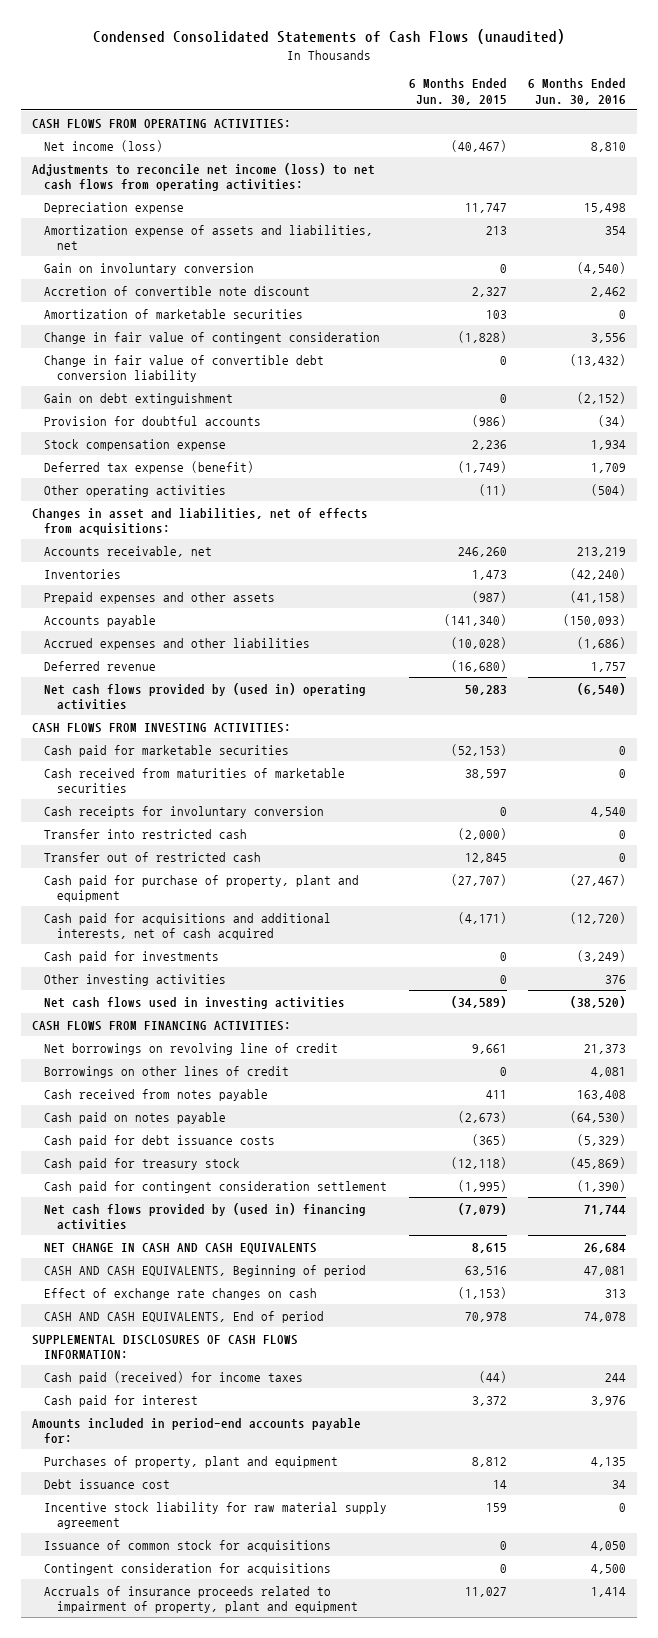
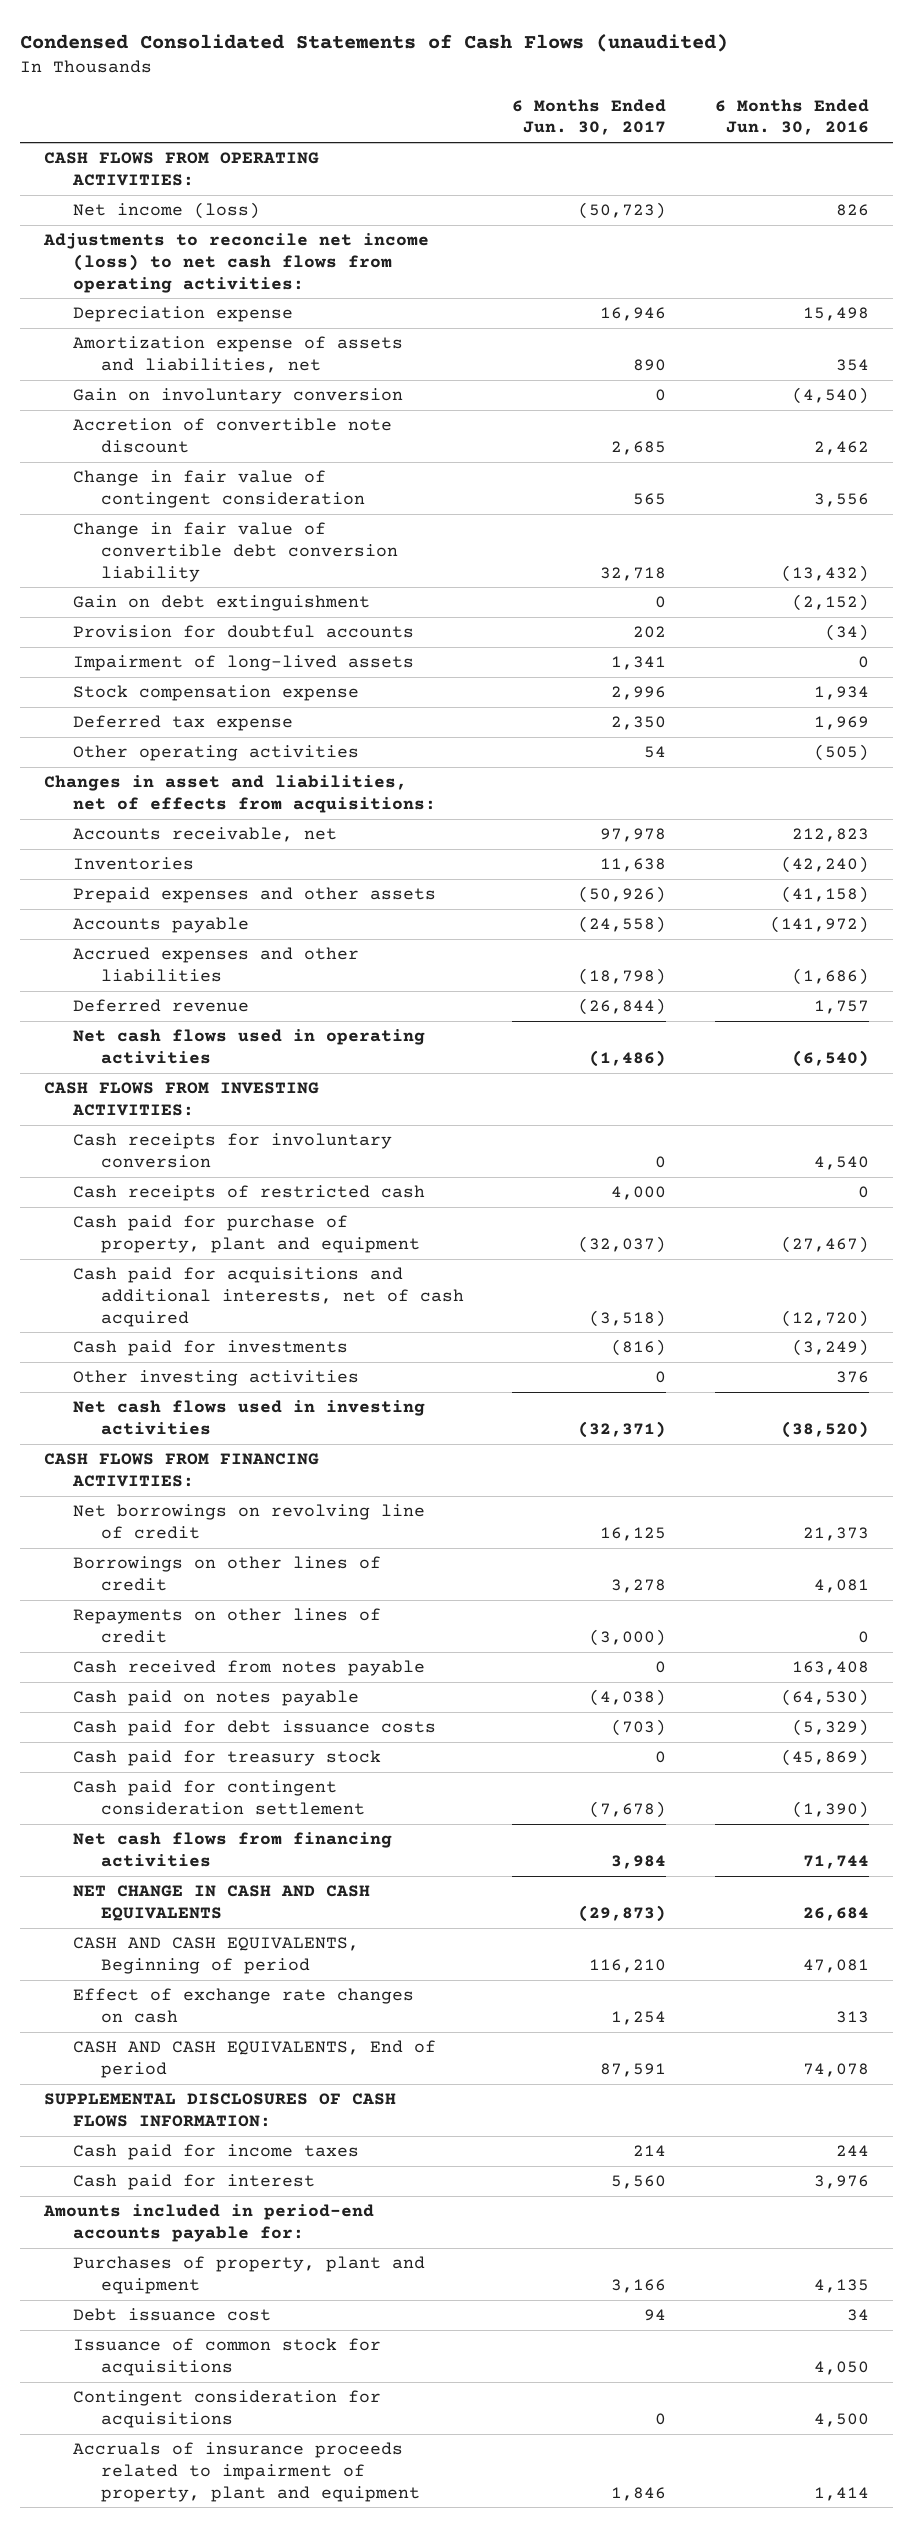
- | 6 Months Ended Jun. 30, 2015 | 6 Months Ended Jun. 30, 2016
+ | 6 Months Ended Jun. 30, 2017 | 6 Months Ended Jun. 30, 2016
- Net income (loss) | (40,467) | 8,810
+ Net income (loss) | (50,723) | 826
- Amortization of marketable securities | 103 | 0
+ Impairment of long-lived assets | 1,341 | 0
- Deferred tax expense (benefit) | (1,749) | 1,709
- Other operating activities | (11) | (504)
+ Deferred tax expense | 2,350 | 1,969
+ Other operating activities | 54 | (505)
- Accounts receivable, net | 246,260 | 213,219
+ Accounts receivable, net | 97,978 | 212,823
- Accounts payable | (141,340) | (150,093)
+ Accounts payable | (24,558) | (141,972)
- Net cash flows provided by (used in) operating activities | 50,283 | (6,540)
+ Net cash flows used in operating activities | (1,486) | (6,540)
- Cash paid for marketable securities | (52,153) | 0
- Cash received from maturities of marketable securities | 38,597 | 0
- Transfer into restricted cash | (2,000) | 0
- Transfer out of restricted cash | 12,845 | 0
+ Cash receipts of restricted cash | 4,000 | 0
+ Repayments on other lines of credit | (3,000) | 0
- Net cash flows provided by (used in) financing activities | (7,079) | 71,744
+ Net cash flows from financing activities | 3,984 | 71,744
- Cash paid (received) for income taxes | (44) | 244
+ Cash paid for income taxes | 214 | 244
- Incentive stock liability for raw material supply agreement | 159 | 0

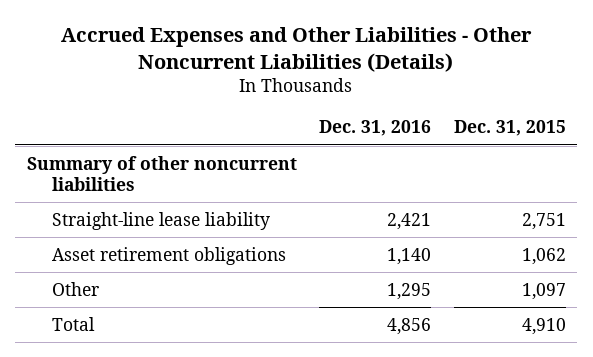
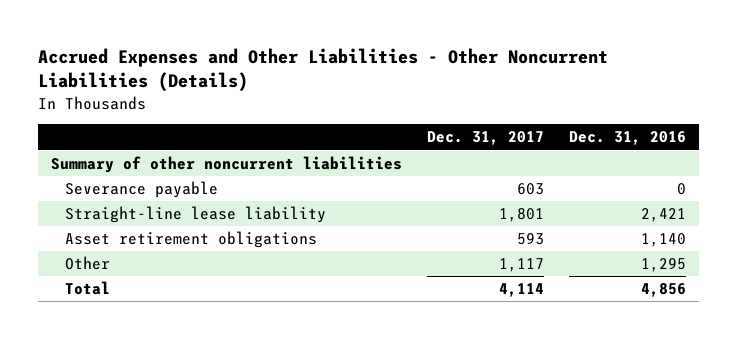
- | Dec. 31, 2016 | Dec. 31, 2015
+ | Dec. 31, 2017 | Dec. 31, 2016
+ Severance payable | 603 | 0

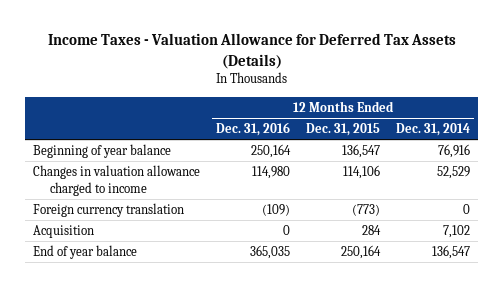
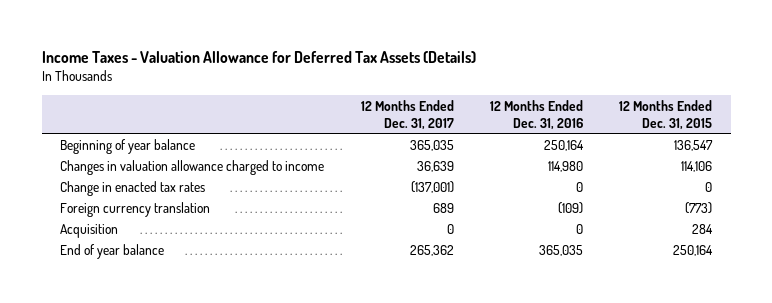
- | 12 Months Ended Dec. 31, 2016 | 12 Months Ended Dec. 31, 2015 | 12 Months Ended Dec. 31, 2014
+ | 12 Months Ended Dec. 31, 2017 | 12 Months Ended Dec. 31, 2016 | 12 Months Ended Dec. 31, 2015
+ Change in enacted tax rates | (137,001) | 0 | 0

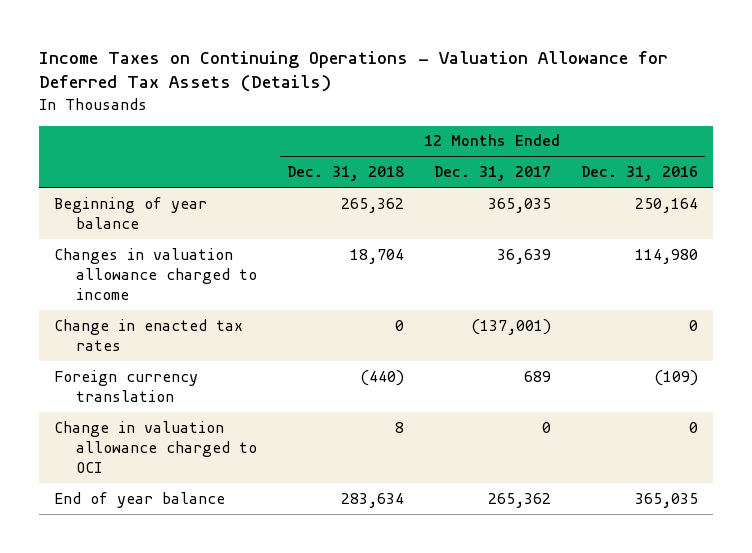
- Income Taxes - Valuation Allowance for Deferred Tax Assets (Details)
+ Income Taxes on Continuing Operations - Valuation Allowance for Deferred Tax Assets (Details)
- | 12 Months Ended Dec. 31, 2017 | 12 Months Ended Dec. 31, 2016 | 12 Months Ended Dec. 31, 2015
+ | 12 Months Ended Dec. 31, 2018 | 12 Months Ended Dec. 31, 2017 | 12 Months Ended Dec. 31, 2016
- Acquisition | 0 | 0 | 284
+ Change in valuation allowance charged to OCI | 8 | 0 | 0

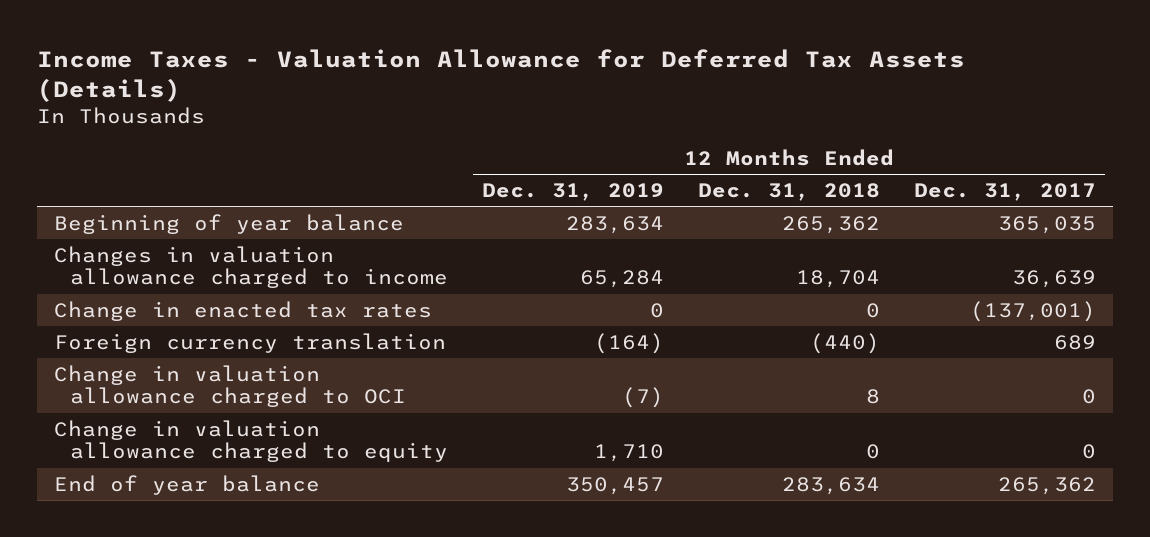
- Income Taxes on Continuing Operations - Valuation Allowance for Deferred Tax Assets (Details)
+ Income Taxes - Valuation Allowance for Deferred Tax Assets (Details)
- | 12 Months Ended Dec. 31, 2018 | 12 Months Ended Dec. 31, 2017 | 12 Months Ended Dec. 31, 2016
+ | 12 Months Ended Dec. 31, 2019 | 12 Months Ended Dec. 31, 2018 | 12 Months Ended Dec. 31, 2017
+ Change in valuation allowance charged to equity | 1,710 | 0 | 0

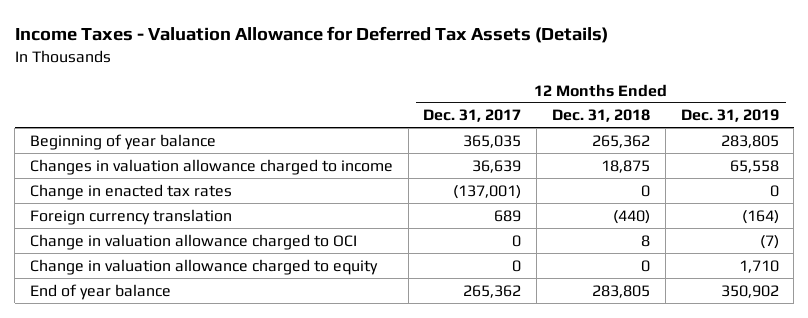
- | 12 Months Ended Dec. 31, 2019 | 12 Months Ended Dec. 31, 2018 | 12 Months Ended Dec. 31, 2017
+ | 12 Months Ended Dec. 31, 2017 | 12 Months Ended Dec. 31, 2018 | 12 Months Ended Dec. 31, 2019
- Beginning of year balance | 283,634 | 265,362 | 365,035
- Changes in valuation allowance charged to income | 65,284 | 18,704 | 36,639
+ Beginning of year balance | 365,035 | 265,362 | 283,805
+ Changes in valuation allowance charged to income | 36,639 | 18,875 | 65,558
- End of year balance | 350,457 | 283,634 | 265,362
+ End of year balance | 265,362 | 283,805 | 350,902

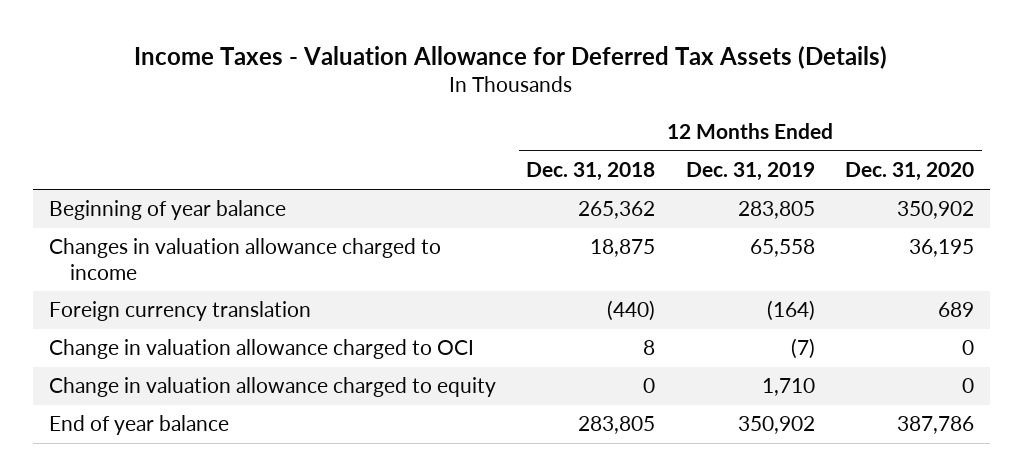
- | 12 Months Ended Dec. 31, 2017 | 12 Months Ended Dec. 31, 2018 | 12 Months Ended Dec. 31, 2019
+ | 12 Months Ended Dec. 31, 2018 | 12 Months Ended Dec. 31, 2019 | 12 Months Ended Dec. 31, 2020
- Change in enacted tax rates | (137,001) | 0 | 0

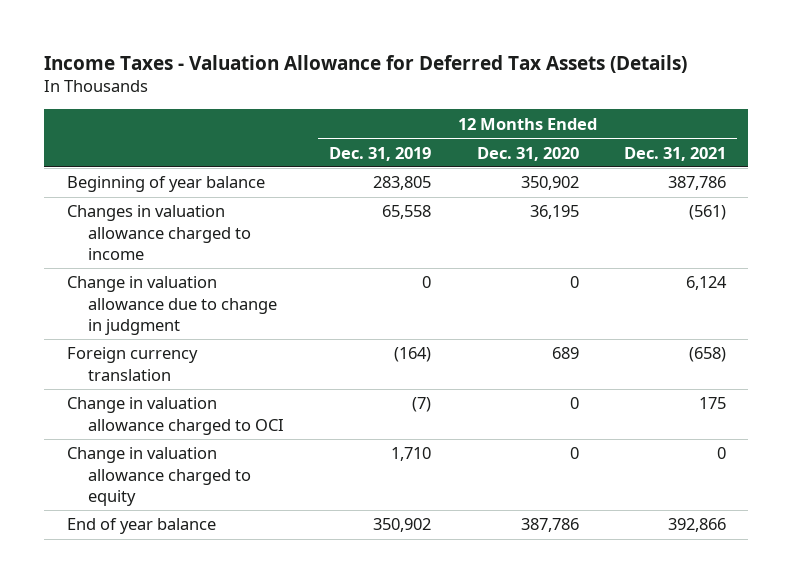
- | 12 Months Ended Dec. 31, 2018 | 12 Months Ended Dec. 31, 2019 | 12 Months Ended Dec. 31, 2020
+ | 12 Months Ended Dec. 31, 2019 | 12 Months Ended Dec. 31, 2020 | 12 Months Ended Dec. 31, 2021
+ Change in valuation allowance due to change in judgment | 0 | 0 | 6,124

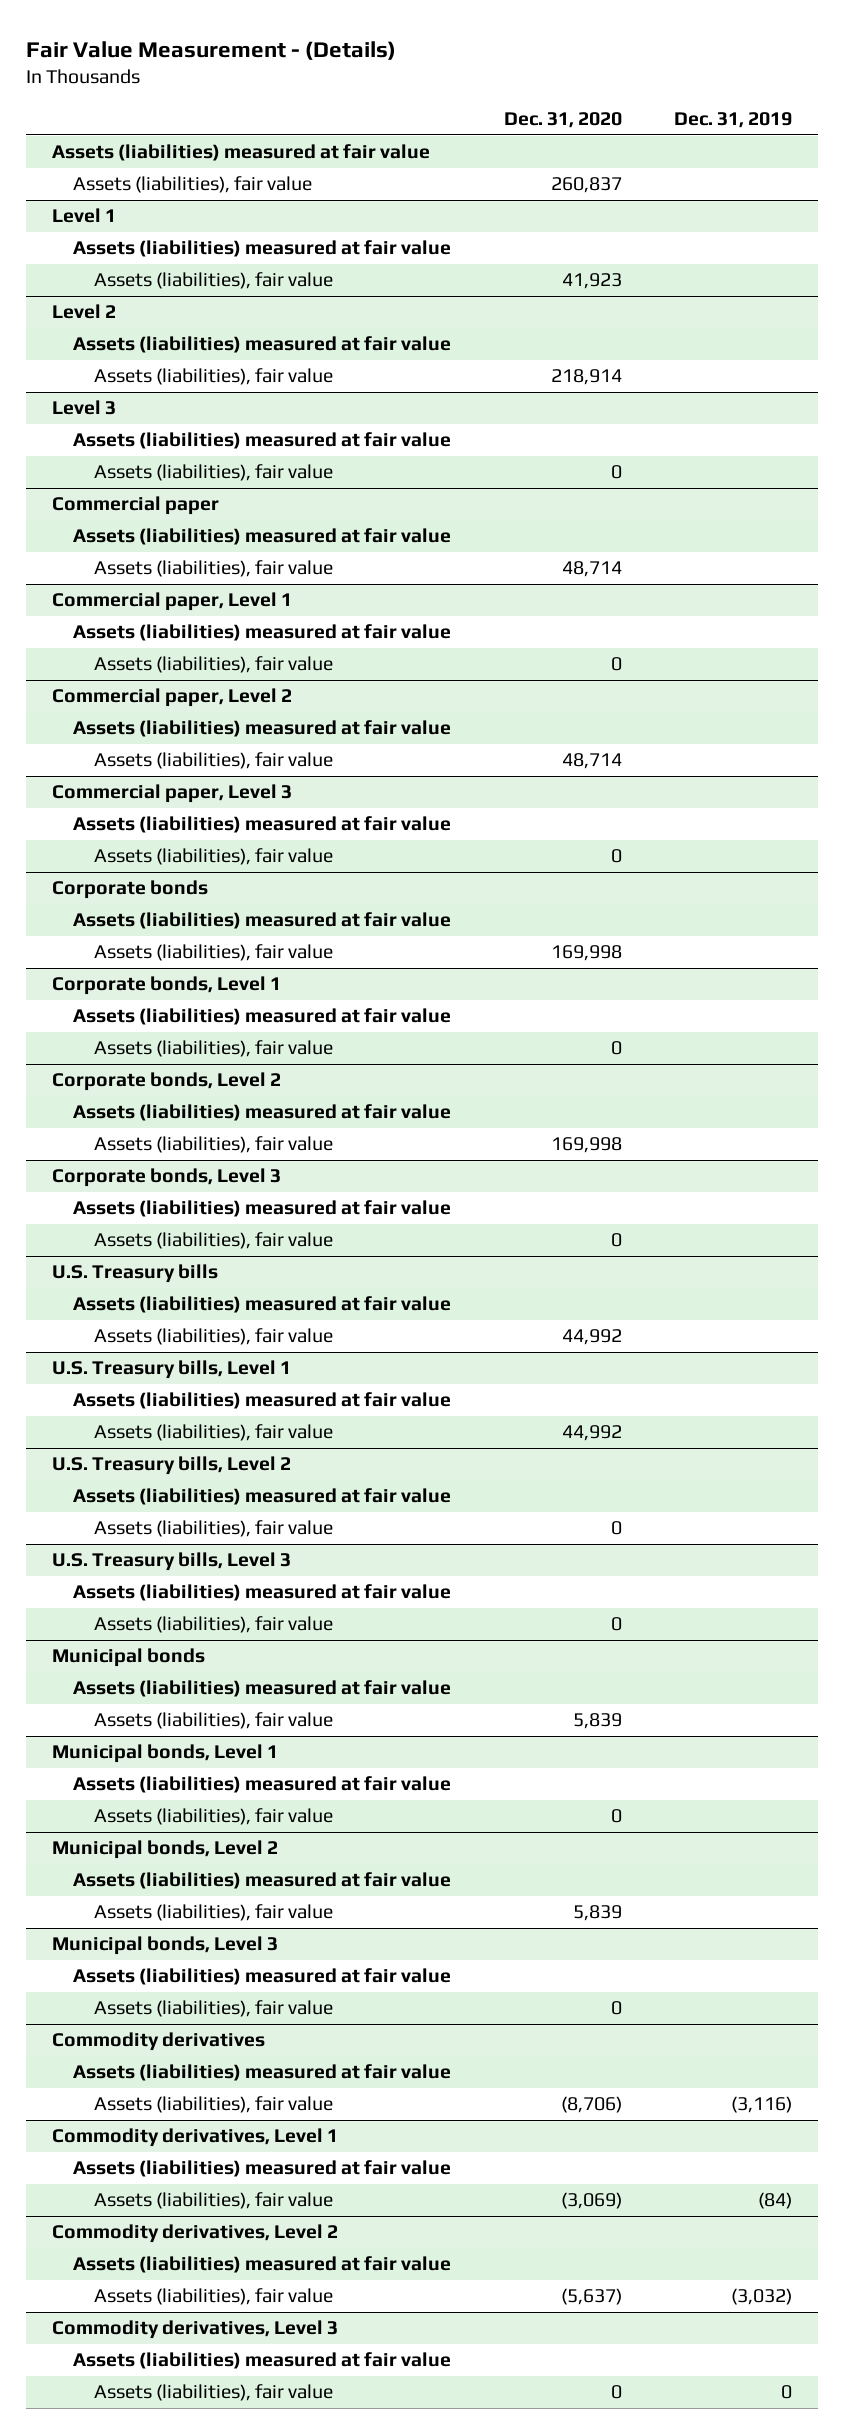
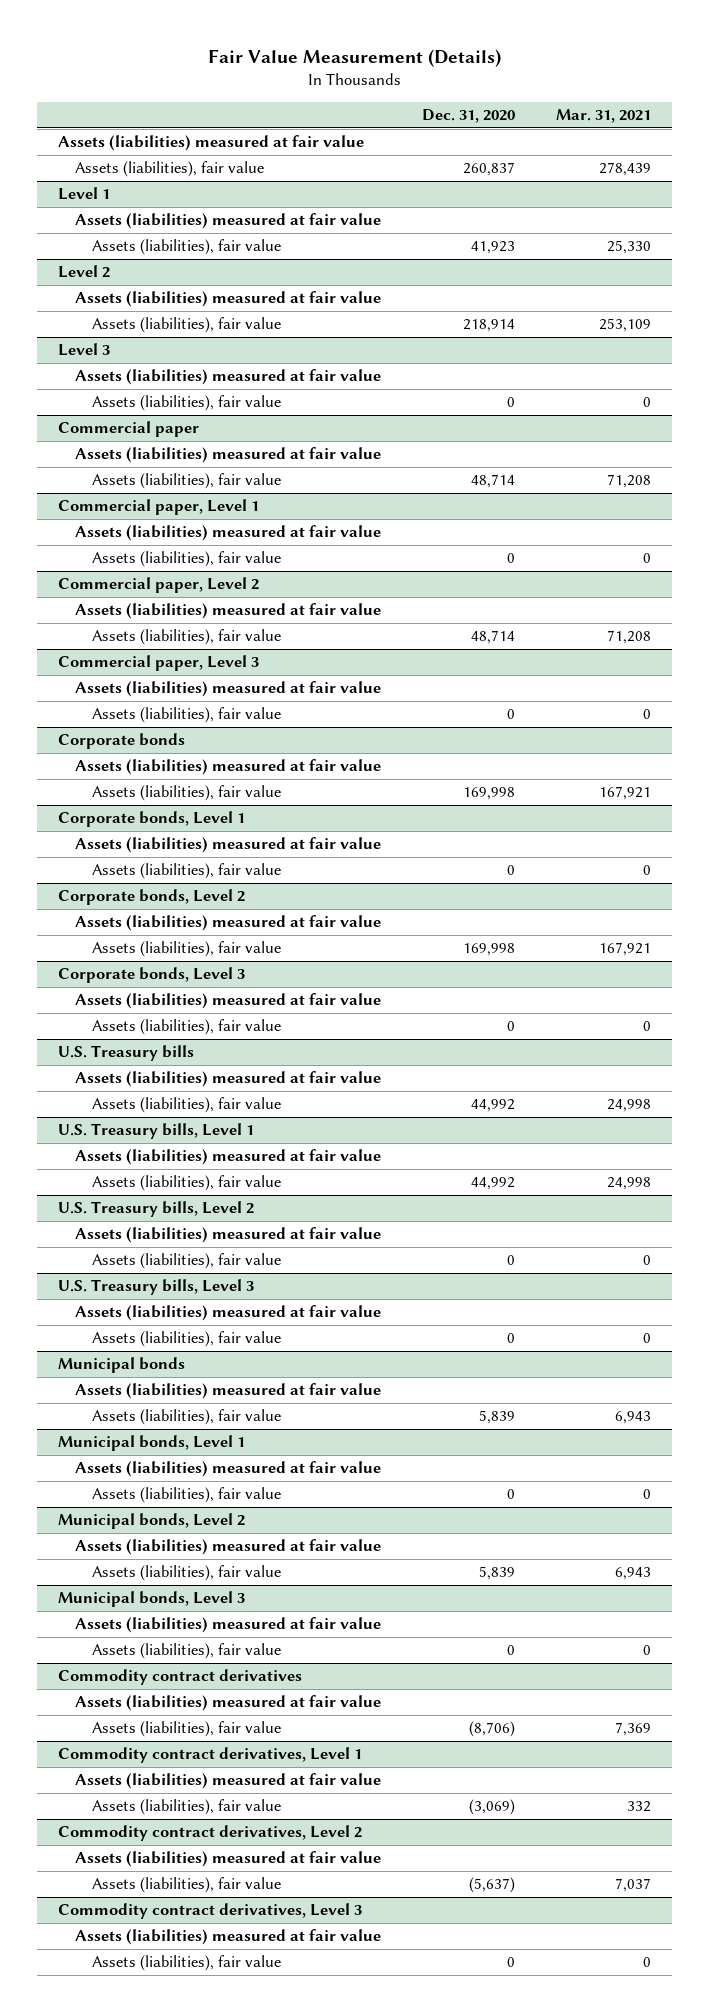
- Fair Value Measurement - (Details)
+ Fair Value Measurement (Details)
- | Dec. 31, 2020 | Dec. 31, 2019
+ | Dec. 31, 2020 | Mar. 31, 2021
- Commodity derivatives
+ Commodity contract derivatives
- Commodity derivatives, Level 1
+ Commodity contract derivatives, Level 1
- Commodity derivatives, Level 2
+ Commodity contract derivatives, Level 2
- Commodity derivatives, Level 3
+ Commodity contract derivatives, Level 3

